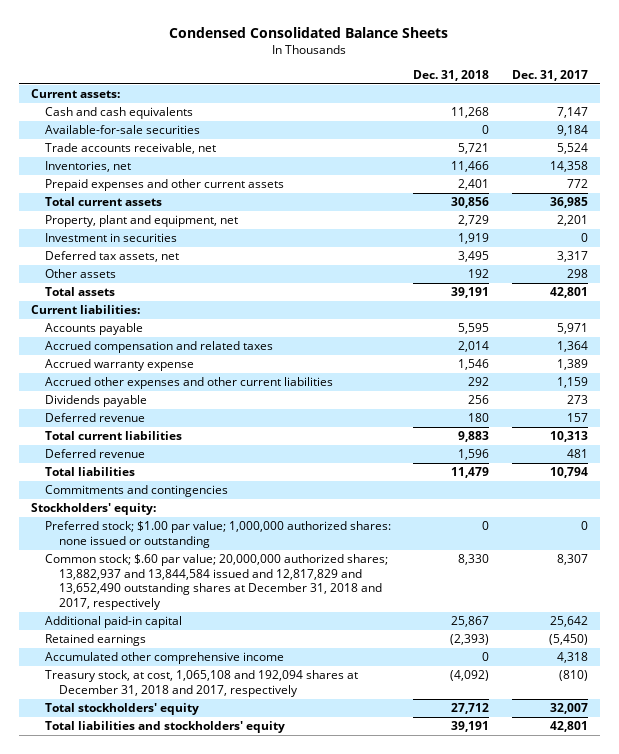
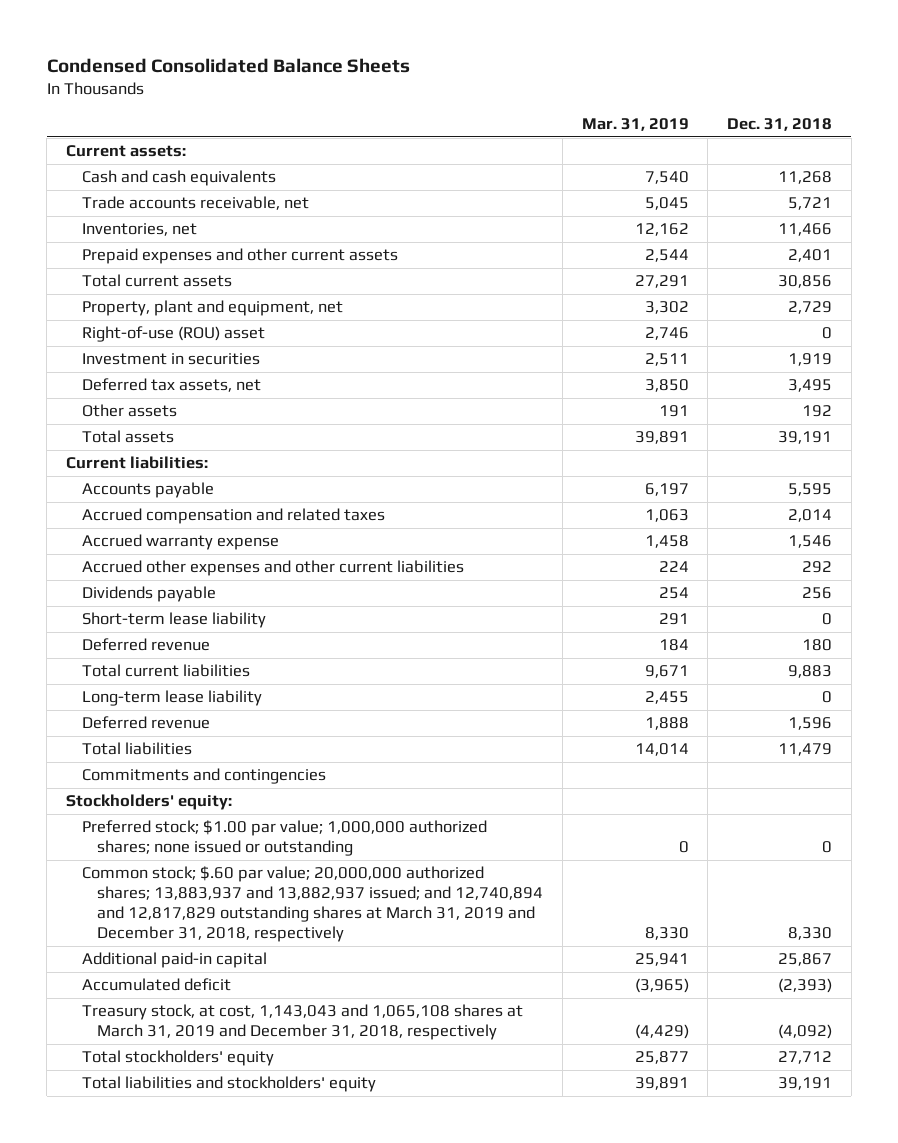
- | Dec. 31, 2018 | Dec. 31, 2017
+ | Mar. 31, 2019 | Dec. 31, 2018
- Available-for-sale securities | 0 | 9,184
+ Right-of-use (ROU) asset | 2,746 | 0
+ Short-term lease liability | 291 | 0
+ Long-term lease liability | 2,455 | 0
- Preferred stock; $1.00 par value; 1,000,000 authorized shares: none issued or outstanding | 0 | 0
- Common stock; $.60 par value; 20,000,000 authorized shares; 13,882,937 and 13,844,584 issued and 12,817,829 and 13,652,490 outstanding shares at December 31, 2018 and 2017, respectively | 8,330 | 8,307
+ Preferred stock; $1.00 par value; 1,000,000 authorized shares; none issued or outstanding | 0 | 0
+ Common stock; $.60 par value; 20,000,000 authorized shares; 13,883,937 and 13,882,937 issued; and 12,740,894 and 12,817,829 outstanding shares at March 31, 2019 and December 31, 2018, respectively | 8,330 | 8,330
- Retained earnings | (2,393) | (5,450)
- Accumulated other comprehensive income | 0 | 4,318
- Treasury stock, at cost, 1,065,108 and 192,094 shares at December 31, 2018 and 2017, respectively | (4,092) | (810)
+ Accumulated deficit | (3,965) | (2,393)
+ Treasury stock, at cost, 1,143,043 and 1,065,108 shares at March 31, 2019 and December 31, 2018, respectively | (4,429) | (4,092)

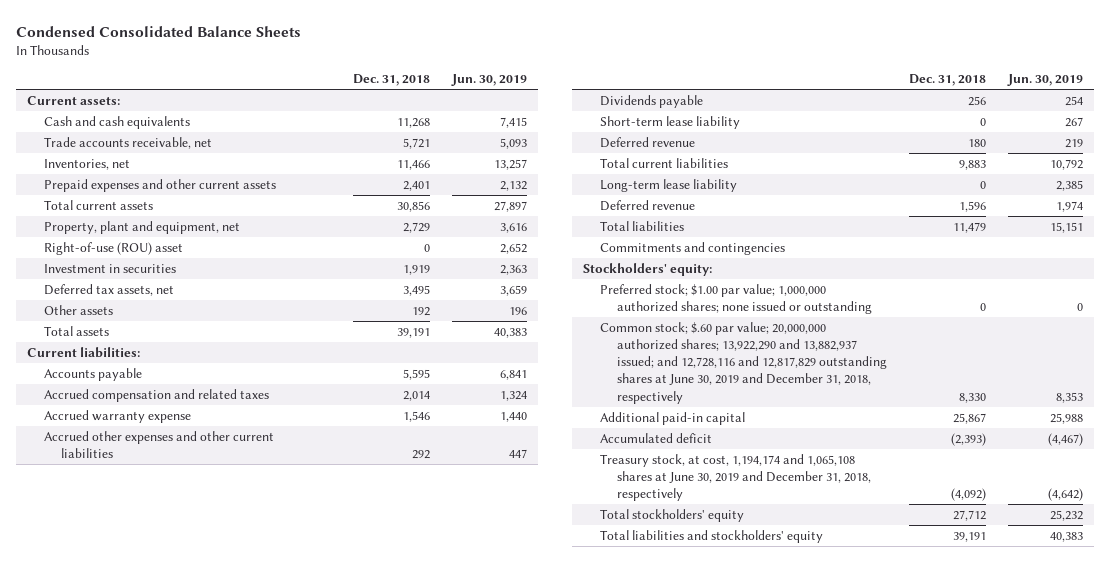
- | Mar. 31, 2019 | Dec. 31, 2018
+ | Dec. 31, 2018 | Jun. 30, 2019
- Common stock; $.60 par value; 20,000,000 authorized shares; 13,883,937 and 13,882,937 issued; and 12,740,894 and 12,817,829 outstanding shares at March 31, 2019 and December 31, 2018, respectively | 8,330 | 8,330
+ Common stock; $.60 par value; 20,000,000 authorized shares; 13,922,290 and 13,882,937 issued; and 12,728,116 and 12,817,829 outstanding shares at June 30, 2019 and December 31, 2018, respectively | 8,330 | 8,353
- Treasury stock, at cost, 1,143,043 and 1,065,108 shares at March 31, 2019 and December 31, 2018, respectively | (4,429) | (4,092)
+ Treasury stock, at cost, 1,194,174 and 1,065,108 shares at June 30, 2019 and December 31, 2018, respectively | (4,092) | (4,642)

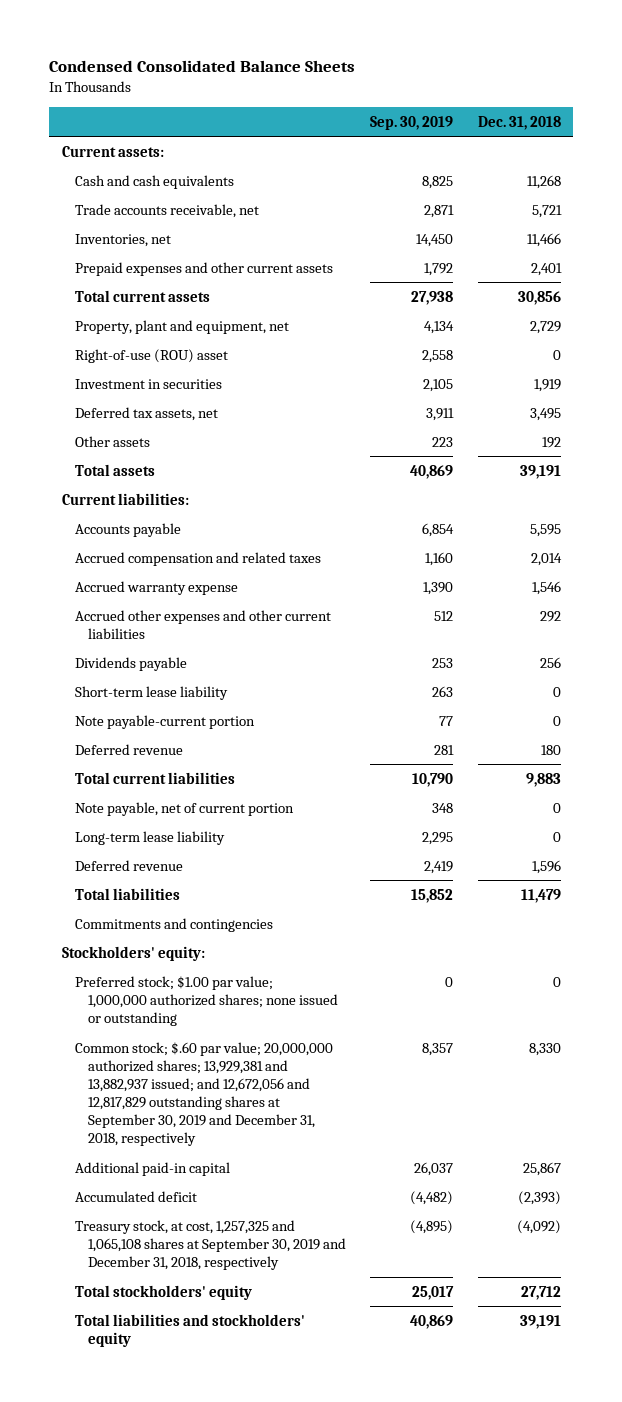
- | Dec. 31, 2018 | Jun. 30, 2019
+ | Sep. 30, 2019 | Dec. 31, 2018
+ Note payable-current portion | 77 | 0
+ Note payable, net of current portion | 348 | 0
- Common stock; $.60 par value; 20,000,000 authorized shares; 13,922,290 and 13,882,937 issued; and 12,728,116 and 12,817,829 outstanding shares at June 30, 2019 and December 31, 2018, respectively | 8,330 | 8,353
+ Common stock; $.60 par value; 20,000,000 authorized shares; 13,929,381 and 13,882,937 issued; and 12,672,056 and 12,817,829 outstanding shares at September 30, 2019 and December 31, 2018, respectively | 8,357 | 8,330
- Treasury stock, at cost, 1,194,174 and 1,065,108 shares at June 30, 2019 and December 31, 2018, respectively | (4,092) | (4,642)
+ Treasury stock, at cost, 1,257,325 and 1,065,108 shares at September 30, 2019 and December 31, 2018, respectively | (4,895) | (4,092)

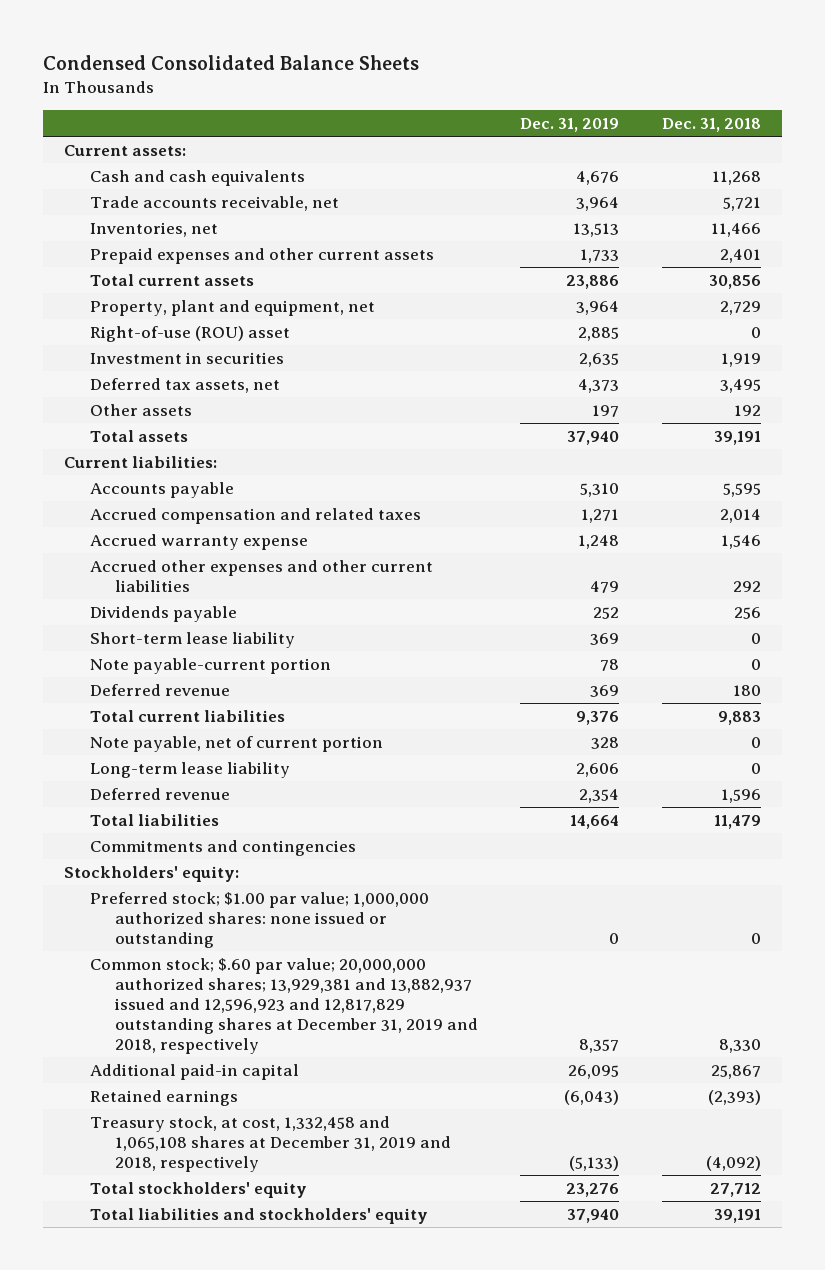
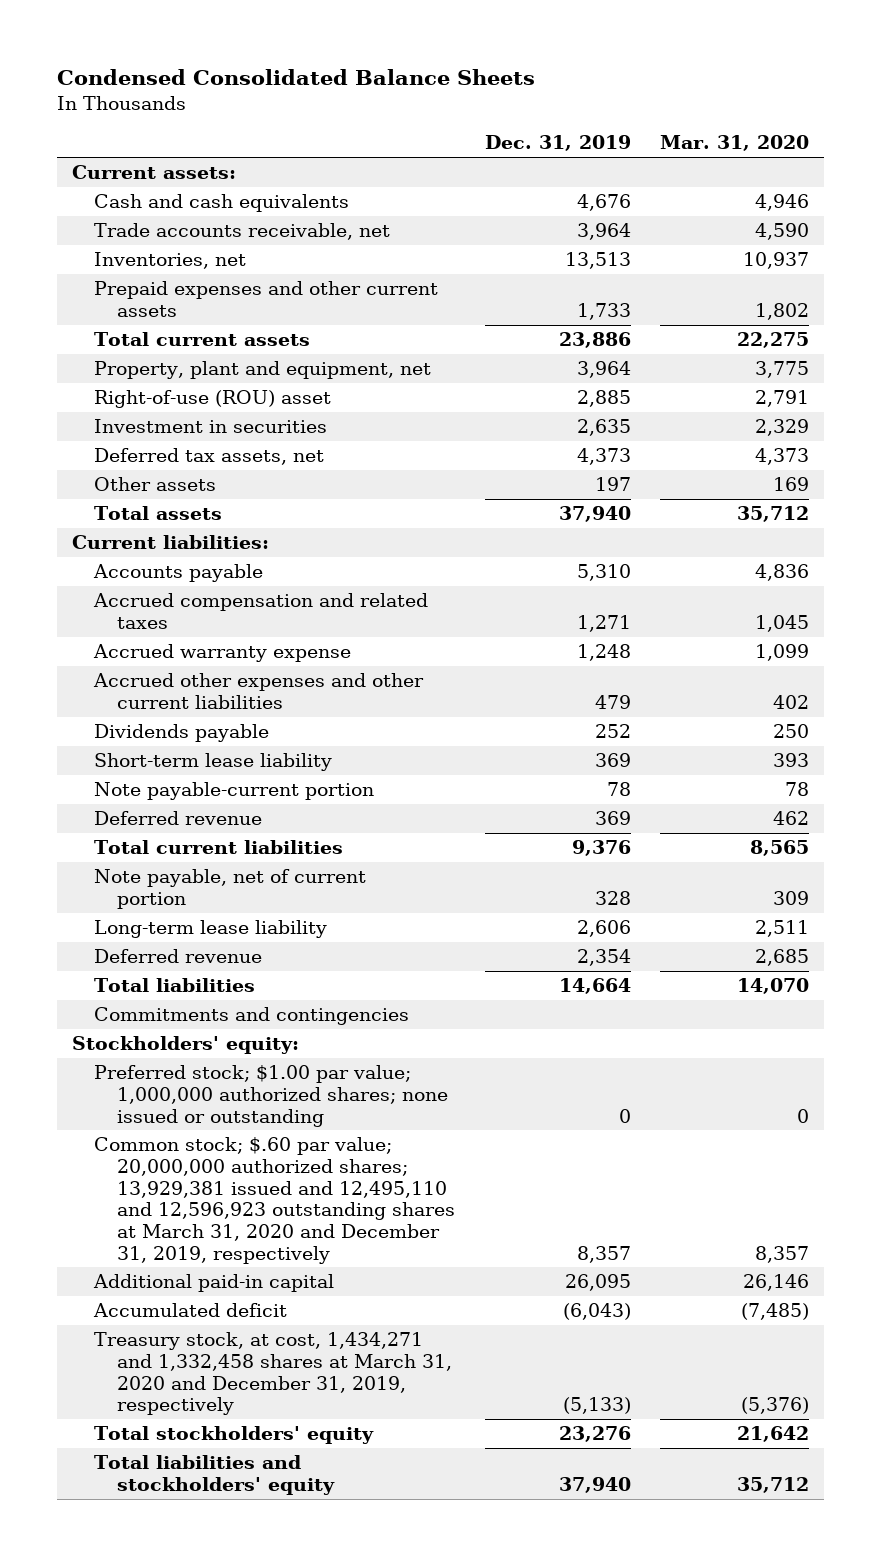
- | Dec. 31, 2019 | Dec. 31, 2018
+ | Dec. 31, 2019 | Mar. 31, 2020
- Preferred stock; $1.00 par value; 1,000,000 authorized shares: none issued or outstanding | 0 | 0
- Common stock; $.60 par value; 20,000,000 authorized shares; 13,929,381 and 13,882,937 issued and 12,596,923 and 12,817,829 outstanding shares at December 31, 2019 and 2018, respectively | 8,357 | 8,330
+ Preferred stock; $1.00 par value; 1,000,000 authorized shares; none issued or outstanding | 0 | 0
+ Common stock; $.60 par value; 20,000,000 authorized shares; 13,929,381 issued and 12,495,110 and 12,596,923 outstanding shares at March 31, 2020 and December 31, 2019, respectively | 8,357 | 8,357
- Retained earnings | (6,043) | (2,393)
- Treasury stock, at cost, 1,332,458 and 1,065,108 shares at December 31, 2019 and 2018, respectively | (5,133) | (4,092)
+ Accumulated deficit | (6,043) | (7,485)
+ Treasury stock, at cost, 1,434,271 and 1,332,458 shares at March 31, 2020 and December 31, 2019, respectively | (5,133) | (5,376)

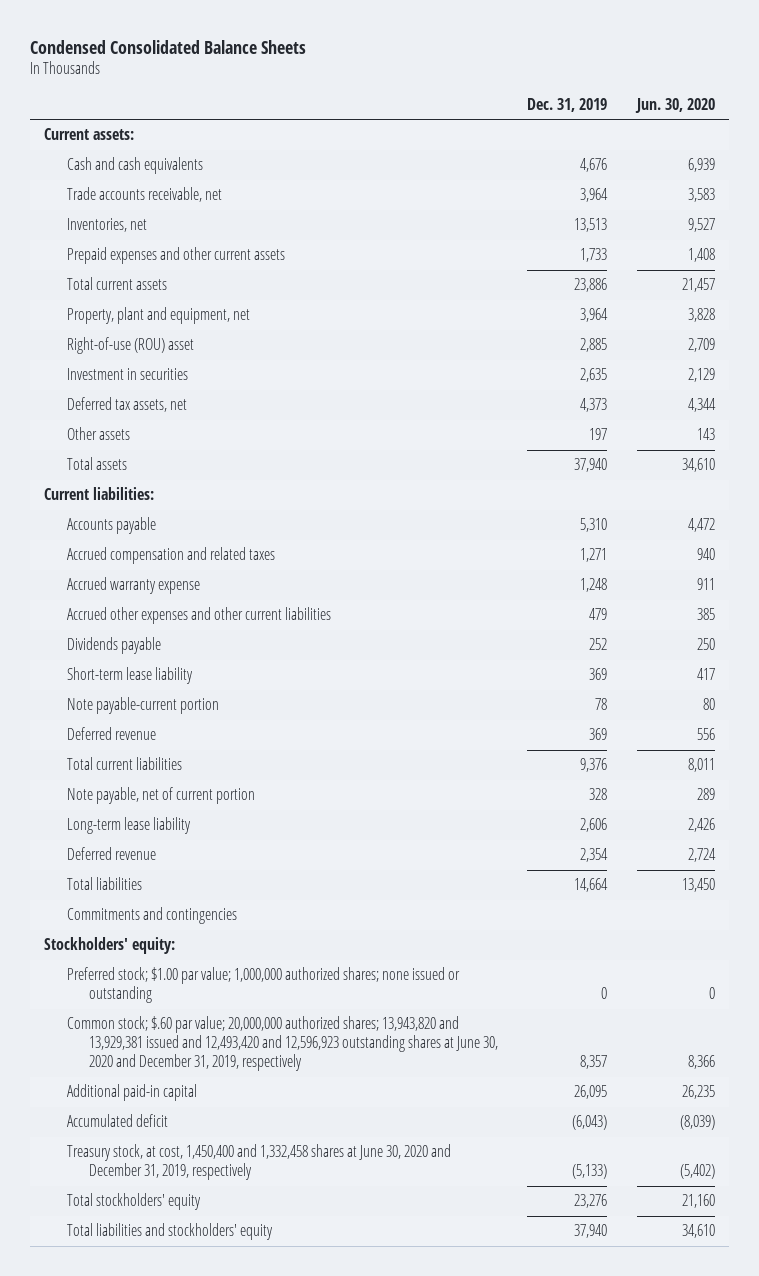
- | Dec. 31, 2019 | Mar. 31, 2020
+ | Dec. 31, 2019 | Jun. 30, 2020
- Common stock; $.60 par value; 20,000,000 authorized shares; 13,929,381 issued and 12,495,110 and 12,596,923 outstanding shares at March 31, 2020 and December 31, 2019, respectively | 8,357 | 8,357
+ Common stock; $.60 par value; 20,000,000 authorized shares; 13,943,820 and 13,929,381 issued and 12,493,420 and 12,596,923 outstanding shares at June 30, 2020 and December 31, 2019, respectively | 8,357 | 8,366
- Treasury stock, at cost, 1,434,271 and 1,332,458 shares at March 31, 2020 and December 31, 2019, respectively | (5,133) | (5,376)
+ Treasury stock, at cost, 1,450,400 and 1,332,458 shares at June 30, 2020 and December 31, 2019, respectively | (5,133) | (5,402)

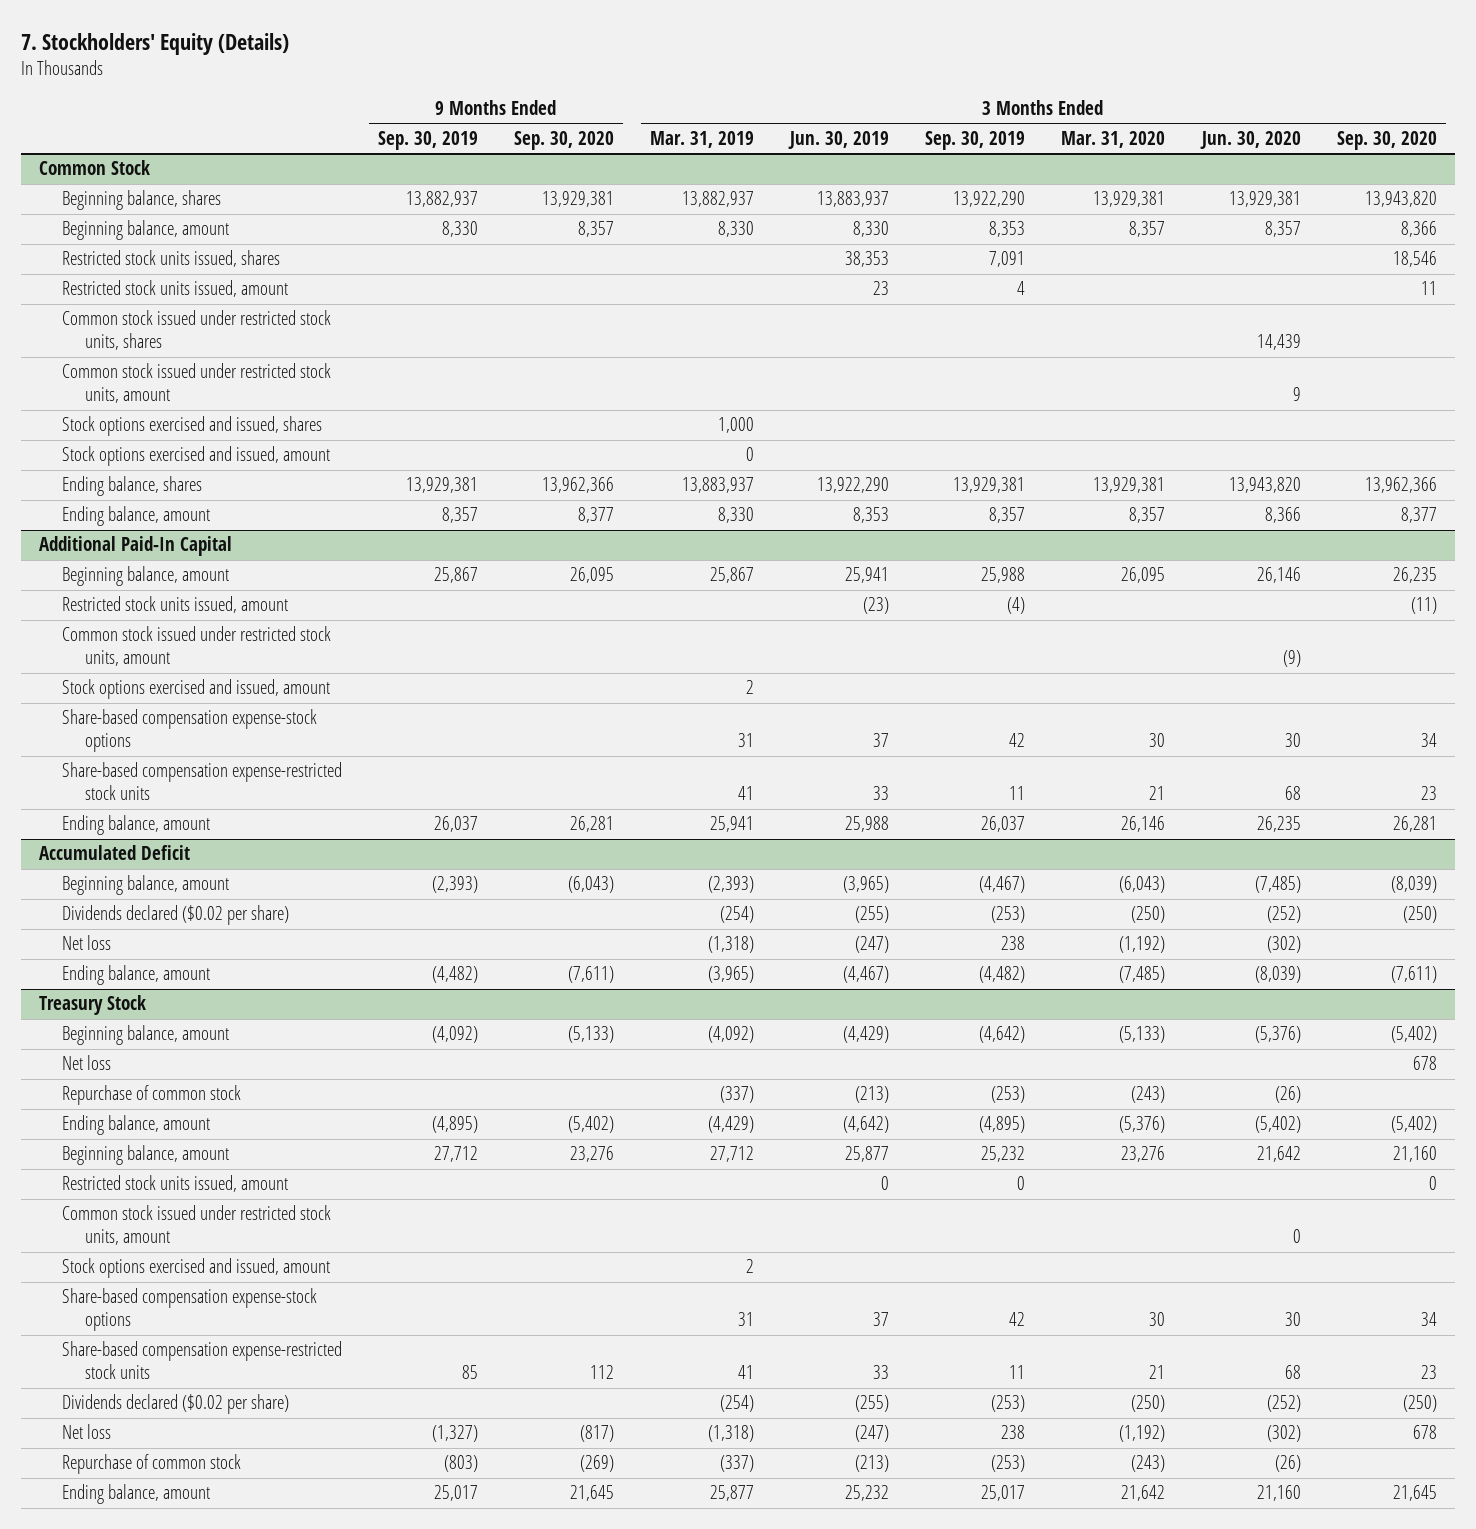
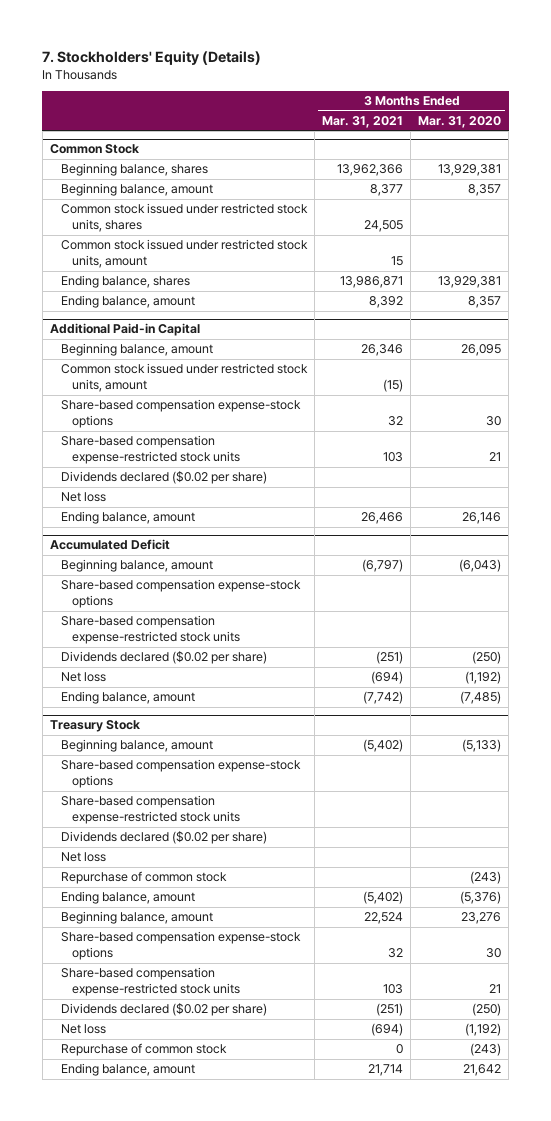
- | 9 Months Ended Sep. 30, 2019 | 9 Months Ended Sep. 30, 2020 | 3 Months Ended Mar. 31, 2019 | 3 Months Ended Jun. 30, 2019 | 3 Months Ended Sep. 30, 2019 | 3 Months Ended Mar. 31, 2020 | 3 Months Ended Jun. 30, 2020 | 3 Months Ended Sep. 30, 2020
+ | 3 Months Ended Mar. 31, 2021 | 3 Months Ended Mar. 31, 2020
@ Common Stock
- Restricted stock units issued, shares | | | | 38,353 | 7,091 | | | 18,546
- Restricted stock units issued, amount | | | | 23 | 4 | | | 11
- Stock options exercised and issued, shares | | | 1,000 | | | | |
- Stock options exercised and issued, amount | | | 0 | | | | |
- Additional Paid-In Capital
+ Additional Paid-in Capital
- Restricted stock units issued, amount | | | | (23) | (4) | | | (11)
- Stock options exercised and issued, amount | | | 2 | | | | |
+ Dividends declared ($0.02 per share)
+ Net loss
@ Accumulated Deficit
+ Share-based compensation expense-stock options
+ Share-based compensation expense-restricted stock units
@ Treasury Stock
+ Share-based compensation expense-stock options
+ Share-based compensation expense-restricted stock units
+ Dividends declared ($0.02 per share)
- Restricted stock units issued, amount | | | | 0 | 0 | | | 0
- Common stock issued under restricted stock units, amount | | | | | | | 0 |
- Stock options exercised and issued, amount | | | 2 | | | | |

